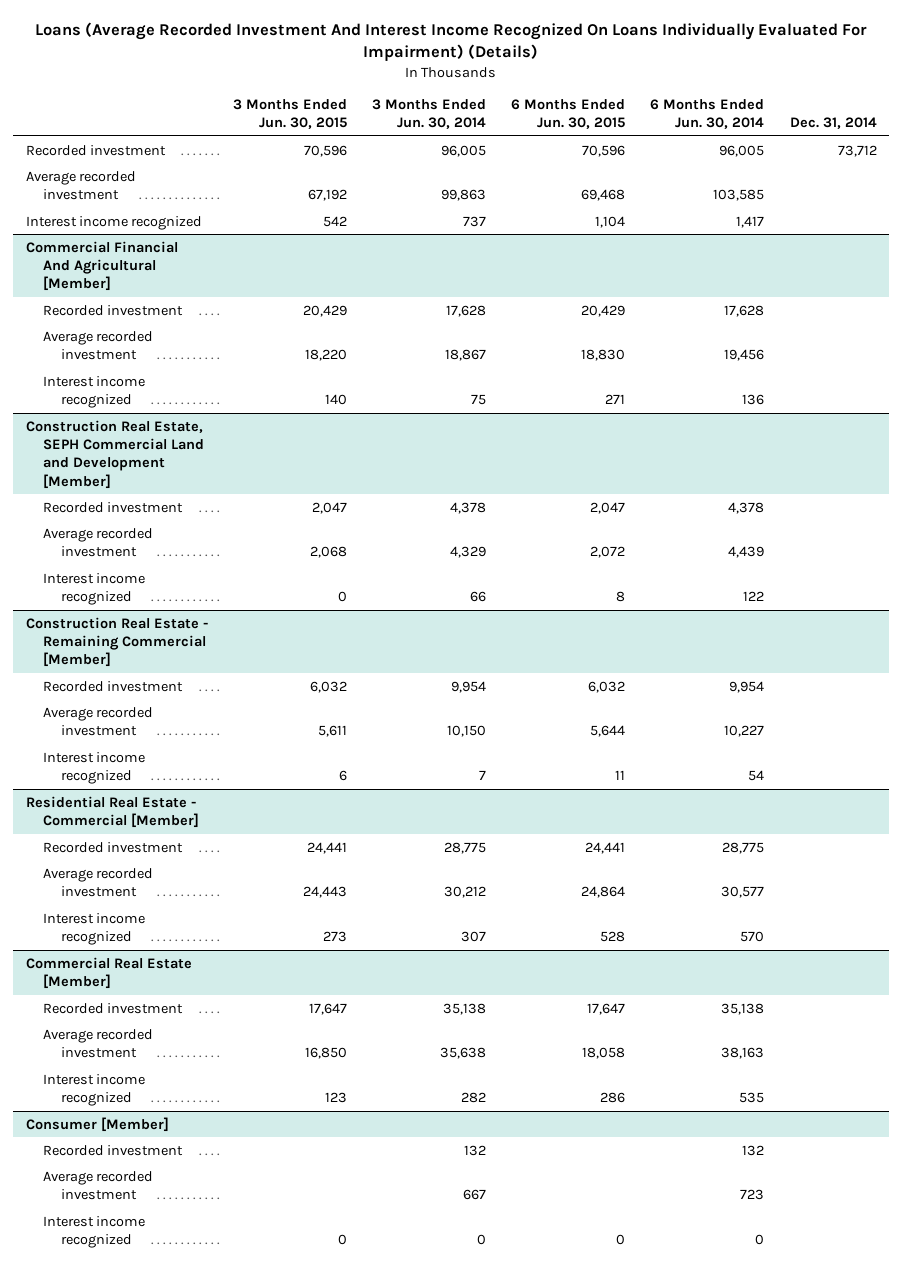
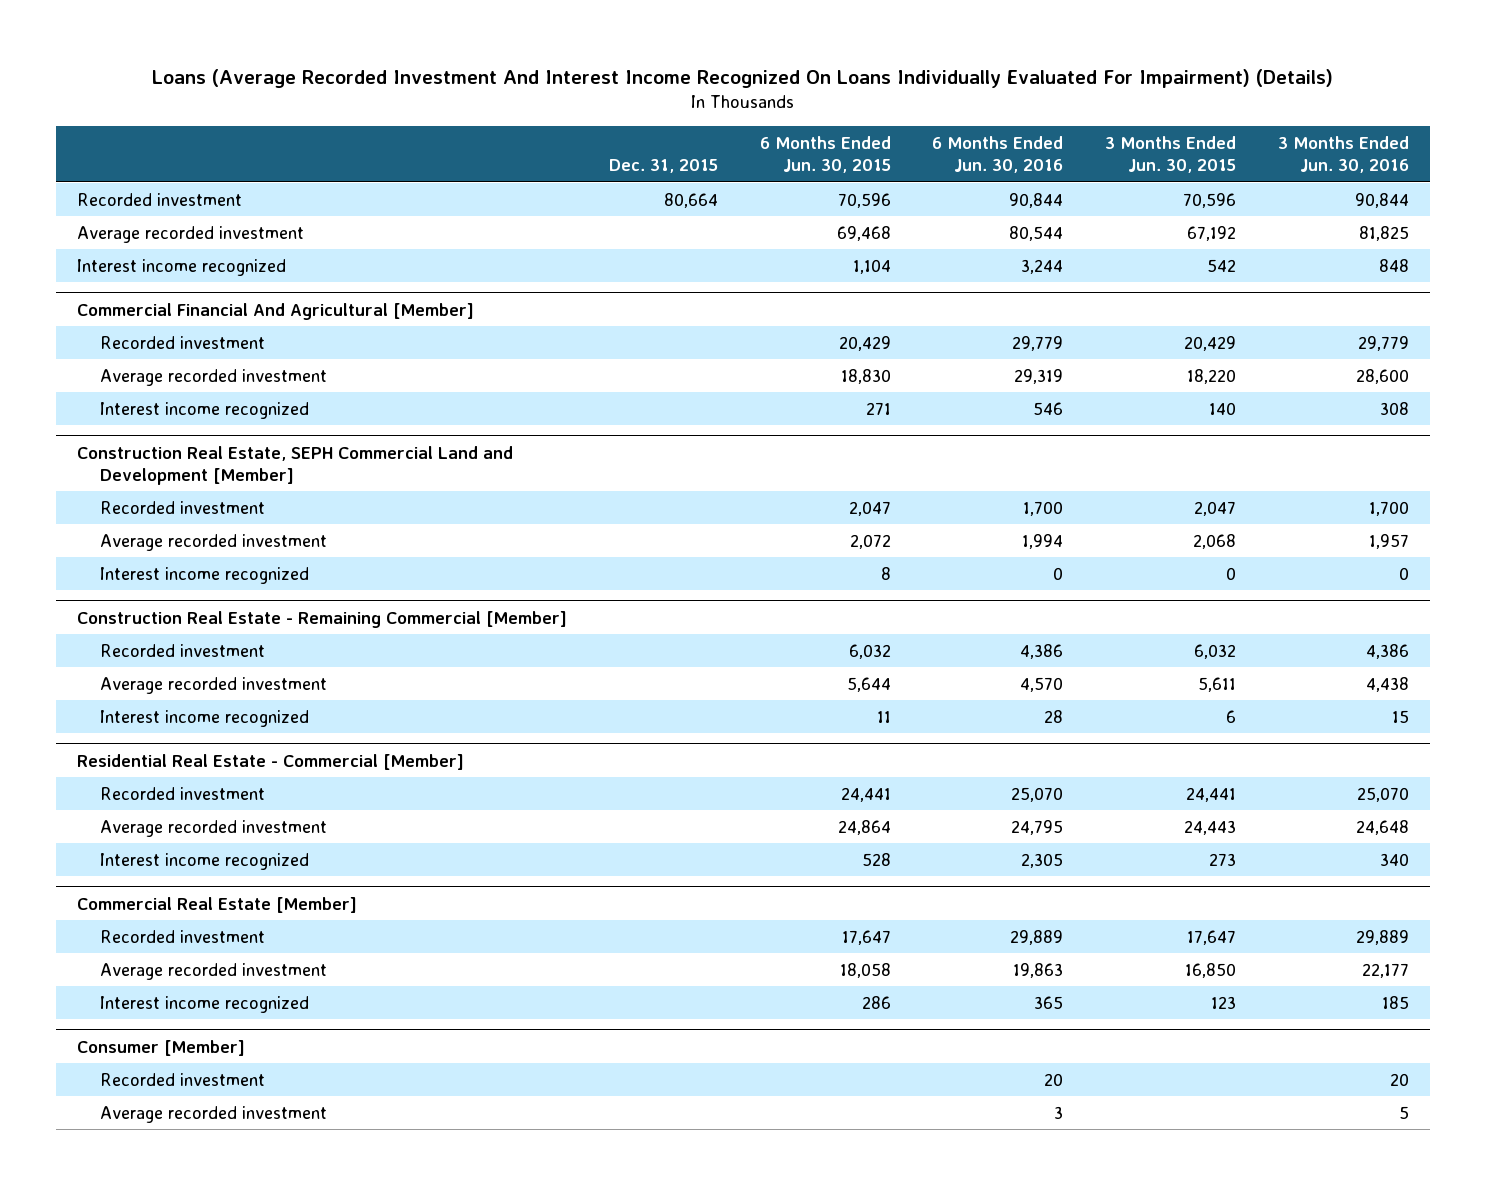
- | 3 Months Ended Jun. 30, 2015 | 3 Months Ended Jun. 30, 2014 | 6 Months Ended Jun. 30, 2015 | 6 Months Ended Jun. 30, 2014 | Dec. 31, 2014
+ | Dec. 31, 2015 | 6 Months Ended Jun. 30, 2015 | 6 Months Ended Jun. 30, 2016 | 3 Months Ended Jun. 30, 2015 | 3 Months Ended Jun. 30, 2016
@ Consumer [Member]
- Interest income recognized | 0 | 0 | 0 | 0 |

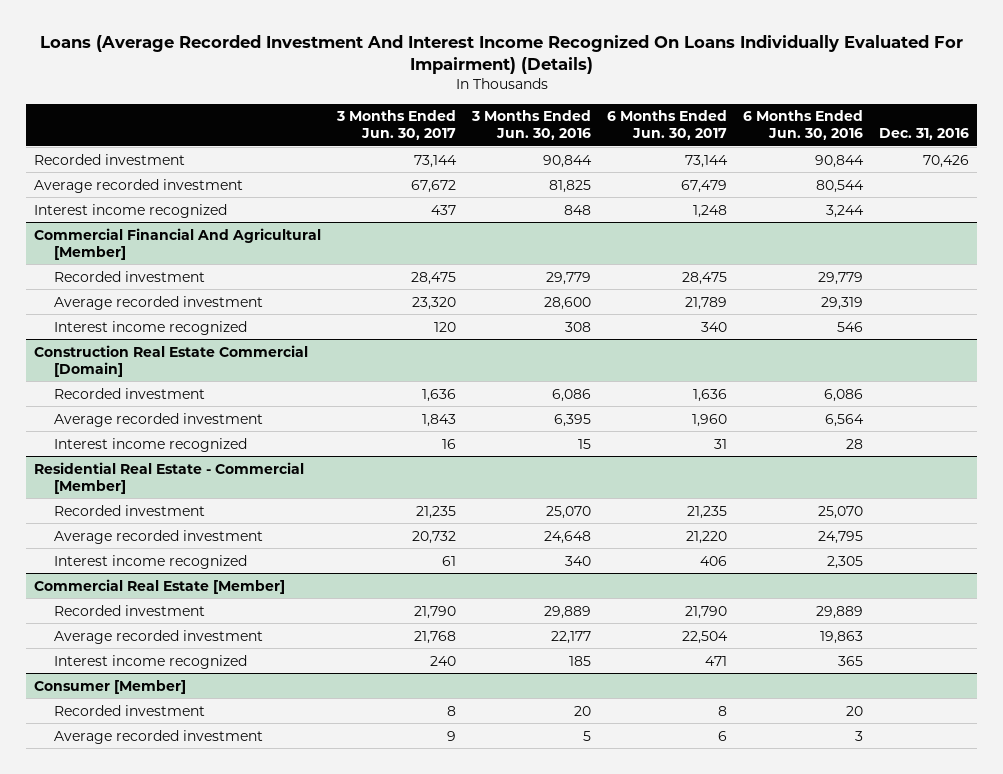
- | Dec. 31, 2015 | 6 Months Ended Jun. 30, 2015 | 6 Months Ended Jun. 30, 2016 | 3 Months Ended Jun. 30, 2015 | 3 Months Ended Jun. 30, 2016
+ | 3 Months Ended Jun. 30, 2017 | 3 Months Ended Jun. 30, 2016 | 6 Months Ended Jun. 30, 2017 | 6 Months Ended Jun. 30, 2016 | Dec. 31, 2016
- Construction Real Estate, SEPH Commercial Land and Development [Member]
- Recorded investment | | 2,047 | 1,700 | 2,047 | 1,700
- Average recorded investment | | 2,072 | 1,994 | 2,068 | 1,957
- Interest income recognized | | 8 | 0 | 0 | 0
- Construction Real Estate - Remaining Commercial [Member]
- Recorded investment | | 6,032 | 4,386 | 6,032 | 4,386
- Average recorded investment | | 5,644 | 4,570 | 5,611 | 4,438
+ Construction Real Estate Commercial [Domain]
+ Recorded investment | 1,636 | 6,086 | 1,636 | 6,086 |
+ Average recorded investment | 1,843 | 6,395 | 1,960 | 6,564 |

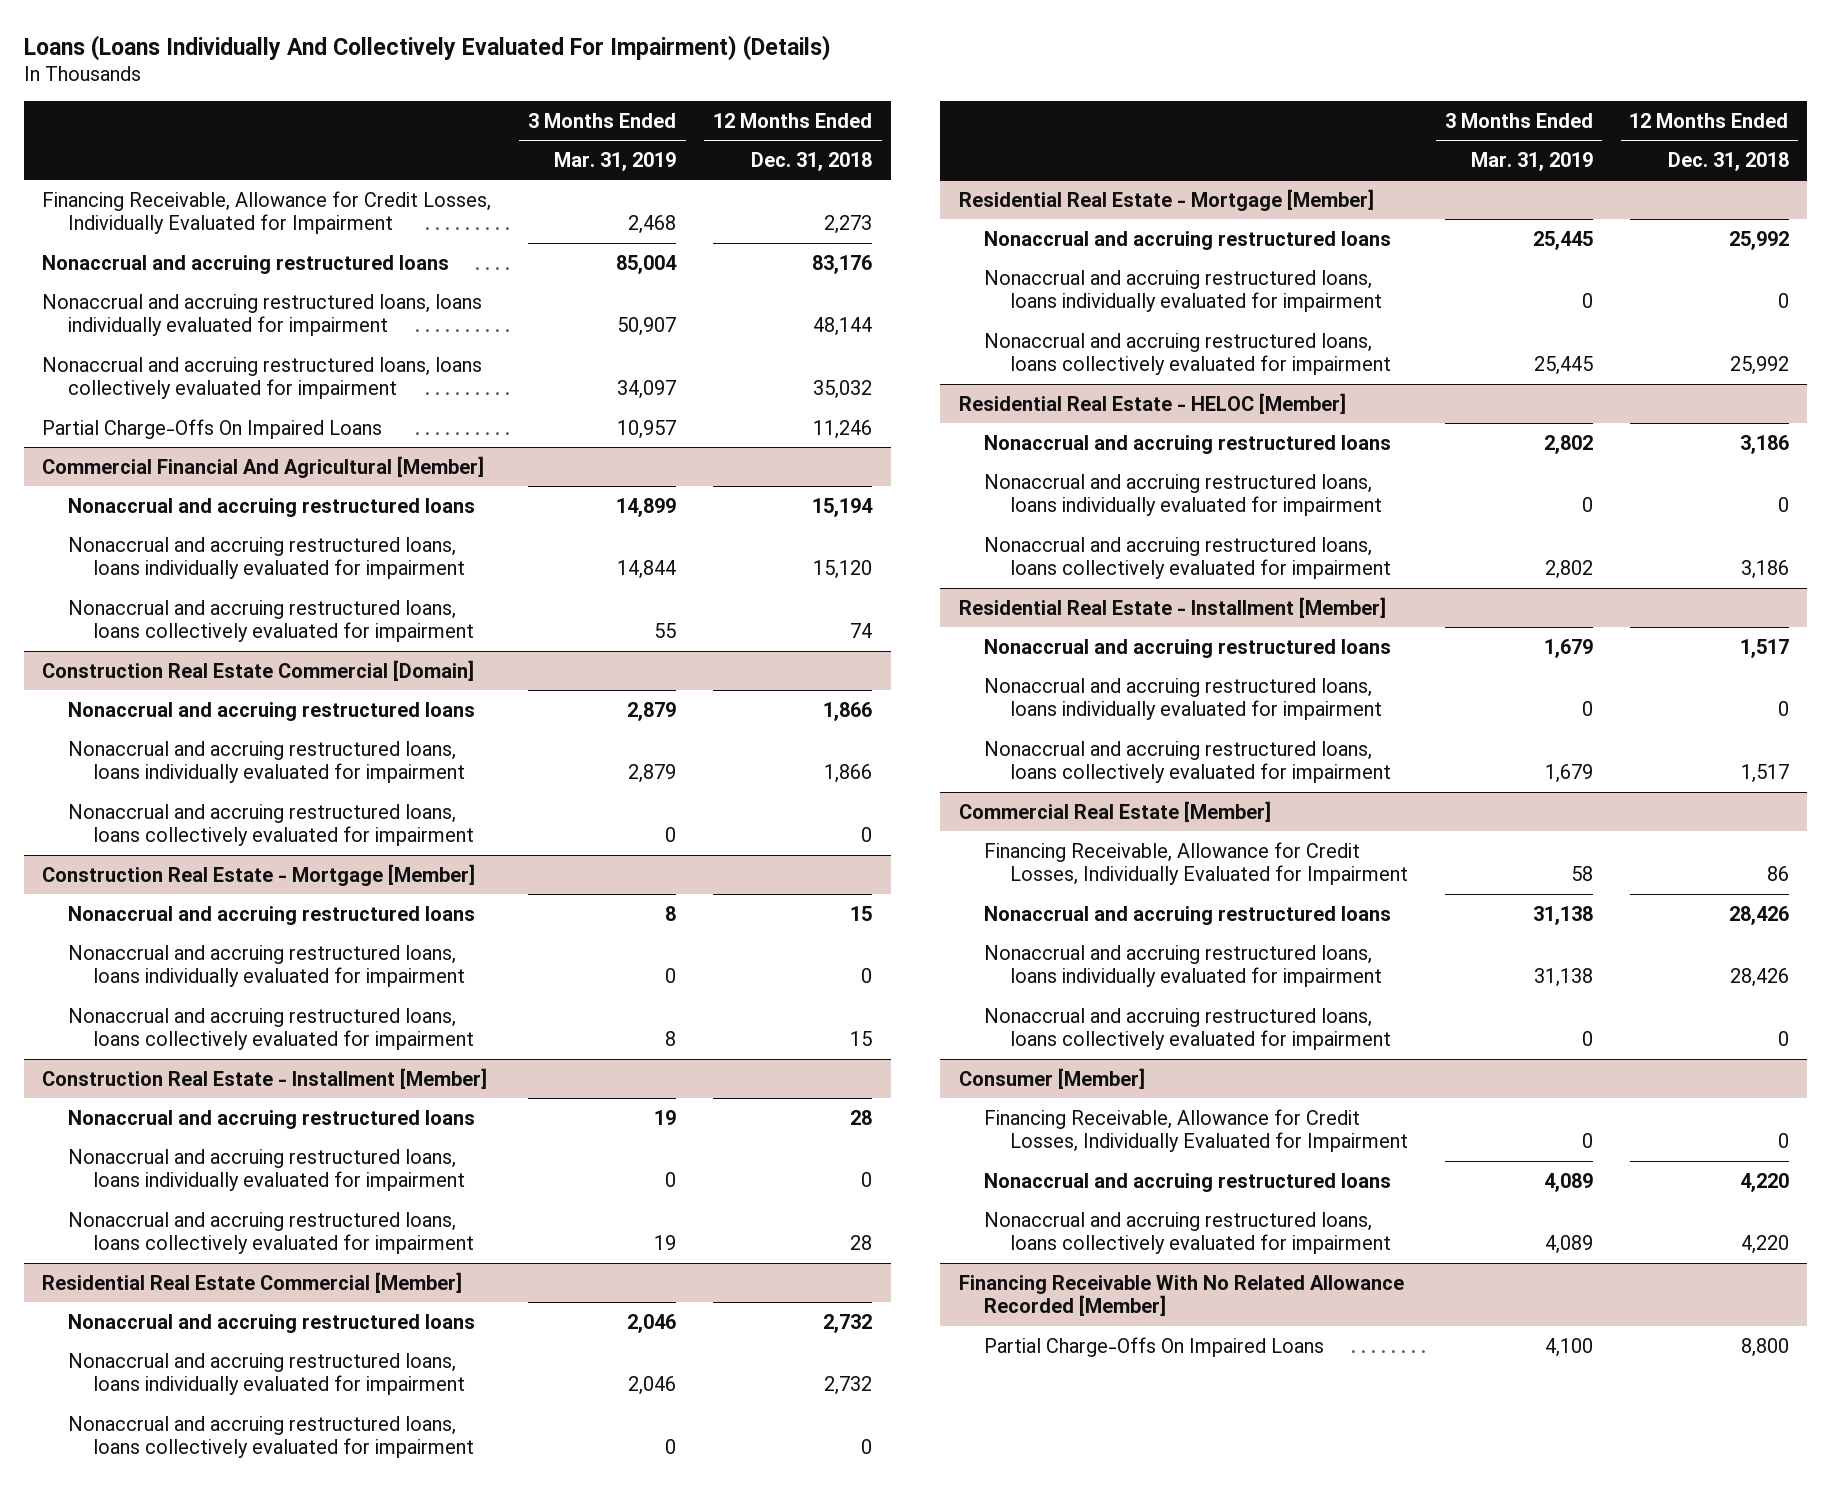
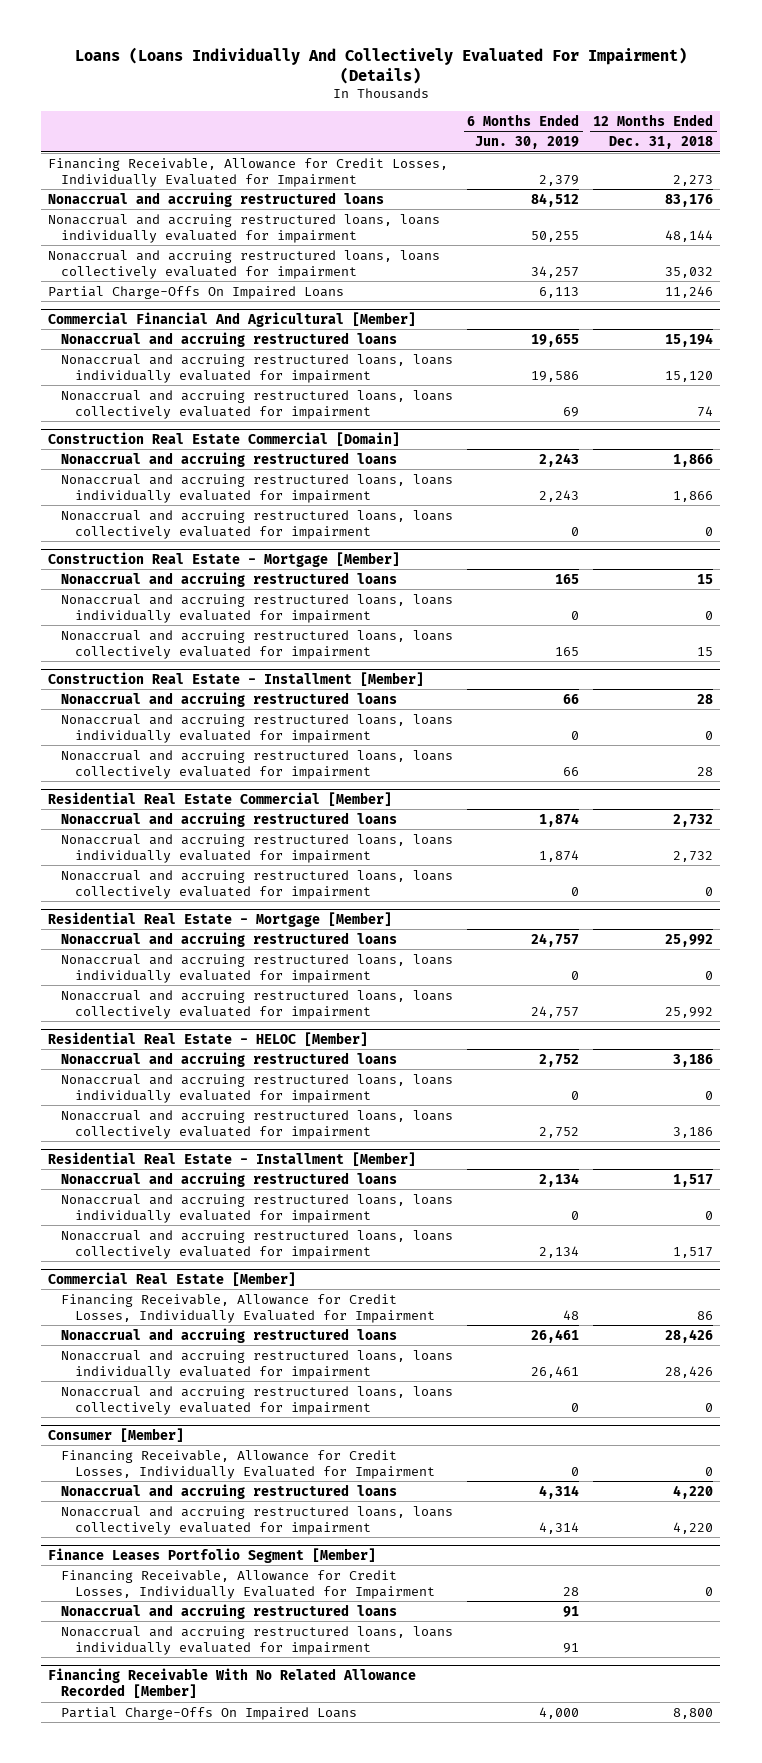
- | 3 Months Ended Mar. 31, 2019 | 12 Months Ended Dec. 31, 2018
+ | 6 Months Ended Jun. 30, 2019 | 12 Months Ended Dec. 31, 2018
+ Finance Leases Portfolio Segment [Member]
+ Financing Receivable, Allowance for Credit Losses, Individually Evaluated for Impairment | 28 | 0
+ Nonaccrual and accruing restructured loans | 91 |
+ Nonaccrual and accruing restructured loans, loans individually evaluated for impairment | 91 |

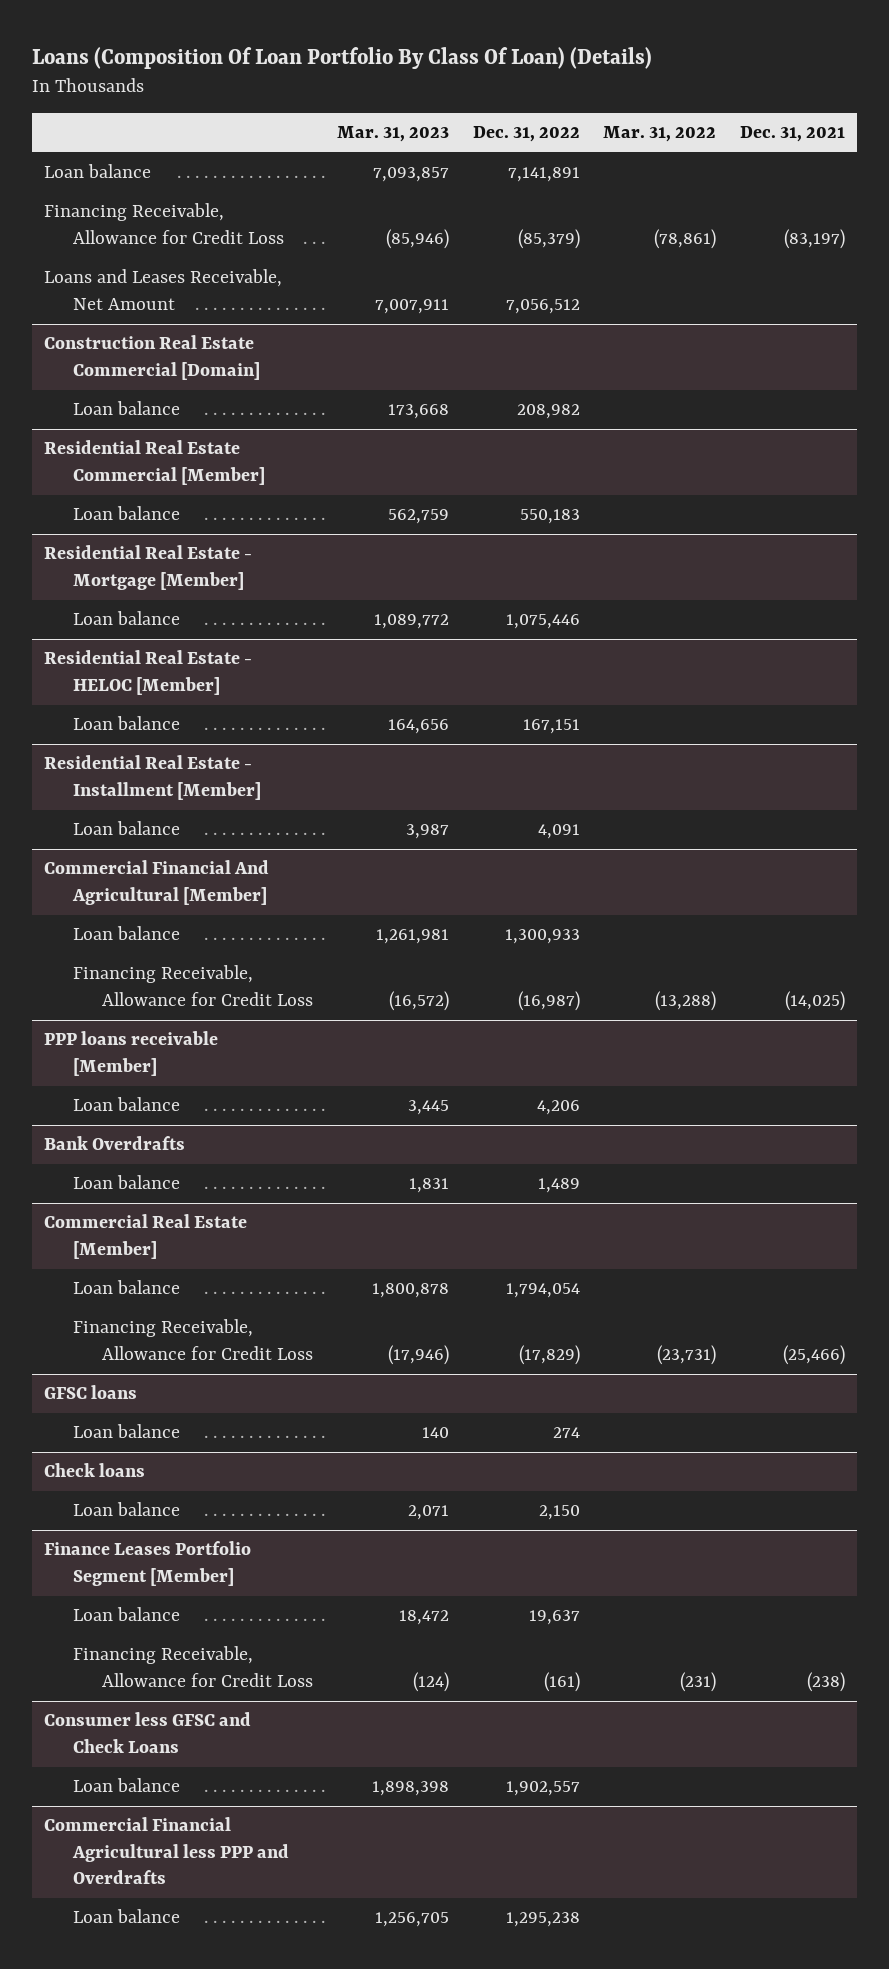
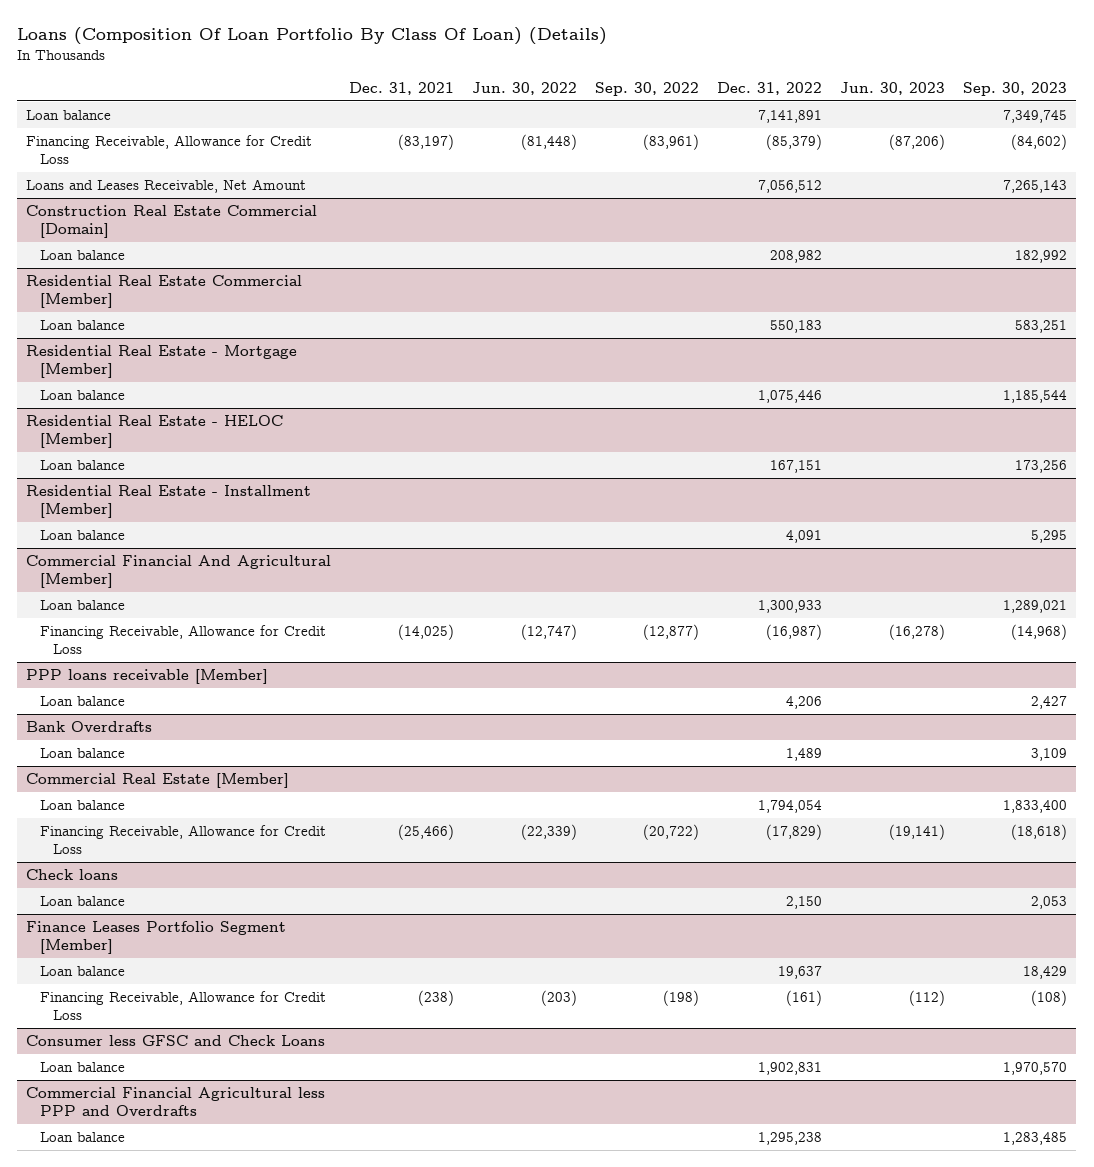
- | Mar. 31, 2023 | Dec. 31, 2022 | Mar. 31, 2022 | Dec. 31, 2021
+ | Dec. 31, 2021 | Jun. 30, 2022 | Sep. 30, 2022 | Dec. 31, 2022 | Jun. 30, 2023 | Sep. 30, 2023
- GFSC loans
- Loan balance | 140 | 274 | |
@ Consumer less GFSC and Check Loans
- Loan balance | 1,898,398 | 1,902,557 | |
+ Loan balance | | | | 1,902,831 | | 1,970,570

